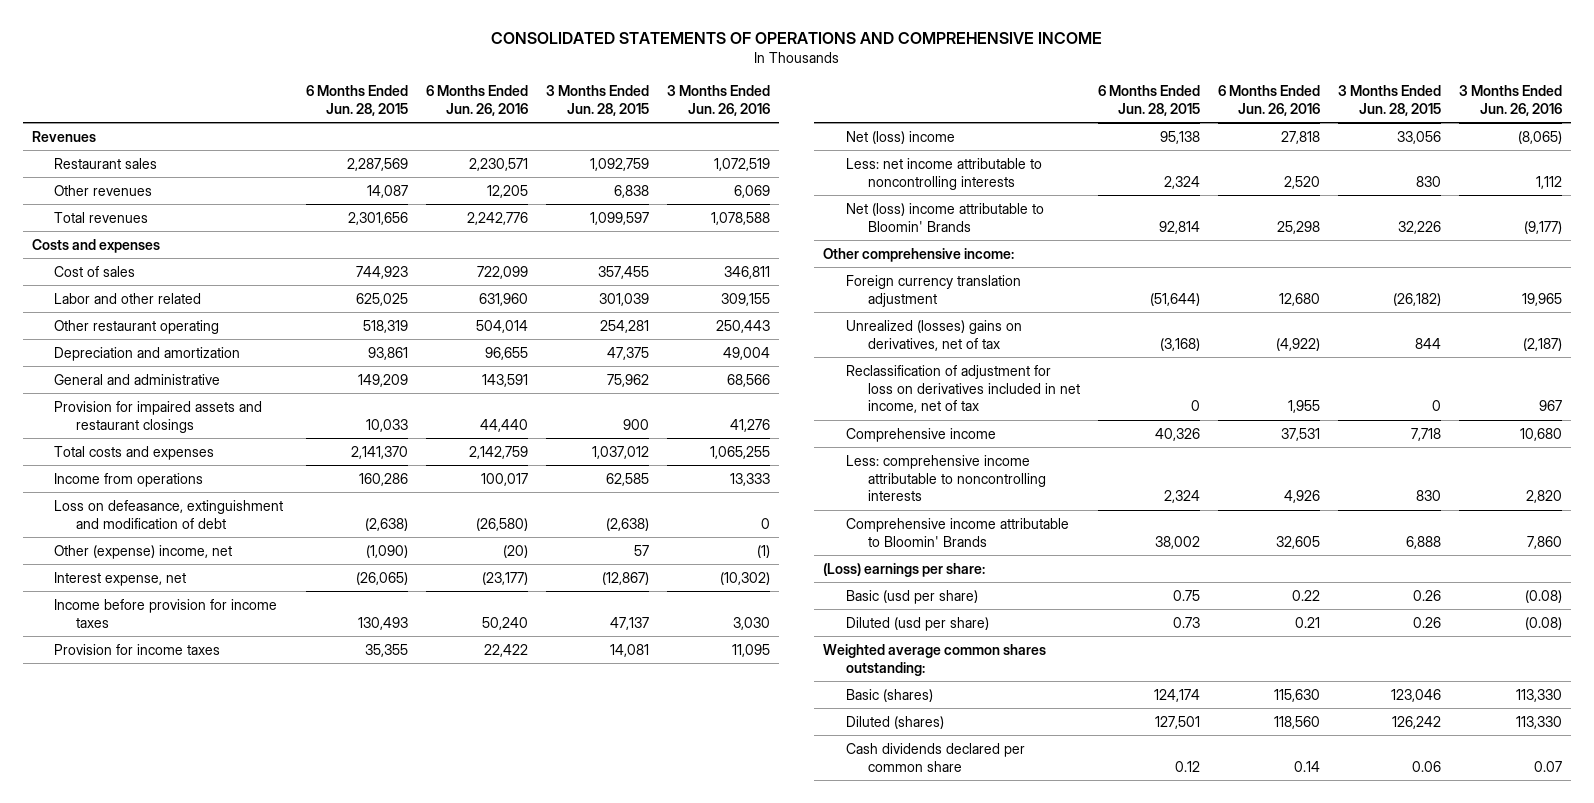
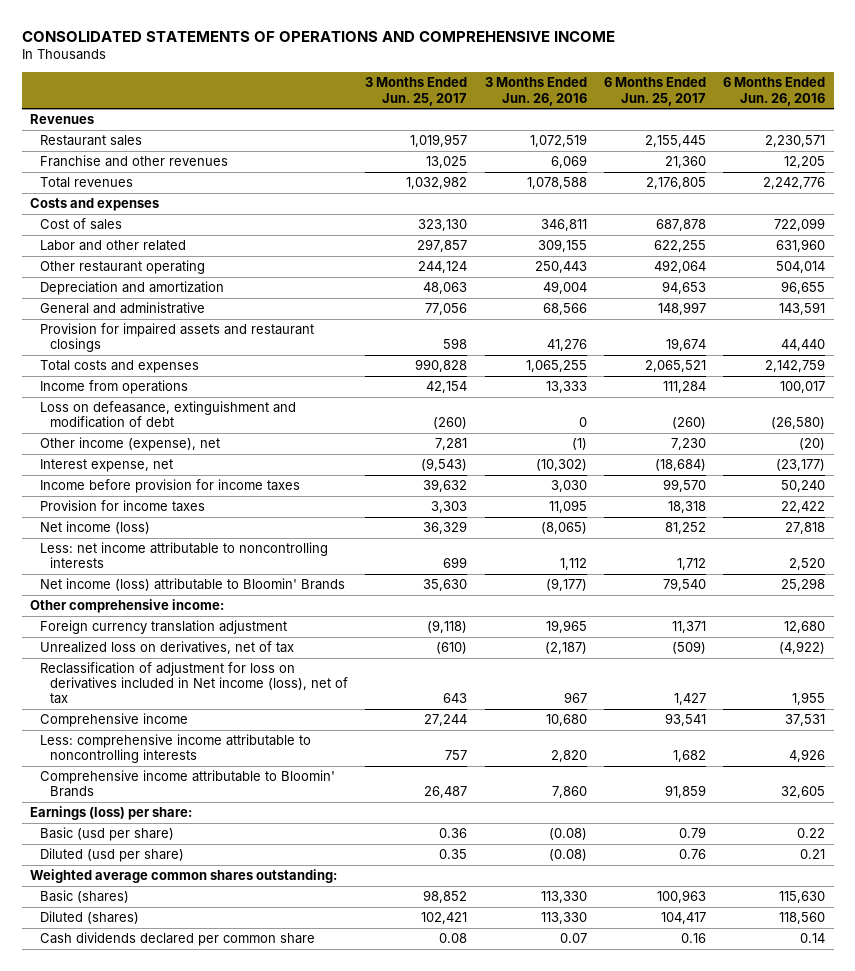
- | 6 Months Ended Jun. 28, 2015 | 6 Months Ended Jun. 26, 2016 | 3 Months Ended Jun. 28, 2015 | 3 Months Ended Jun. 26, 2016
+ | 3 Months Ended Jun. 25, 2017 | 3 Months Ended Jun. 26, 2016 | 6 Months Ended Jun. 25, 2017 | 6 Months Ended Jun. 26, 2016
- Other revenues | 14,087 | 12,205 | 6,838 | 6,069
+ Franchise and other revenues | 13,025 | 6,069 | 21,360 | 12,205
- Other (expense) income, net | (1,090) | (20) | 57 | (1)
+ Other income (expense), net | 7,281 | (1) | 7,230 | (20)
- Net (loss) income | 95,138 | 27,818 | 33,056 | (8,065)
+ Net income (loss) | 36,329 | (8,065) | 81,252 | 27,818
- Net (loss) income attributable to Bloomin' Brands | 92,814 | 25,298 | 32,226 | (9,177)
+ Net income (loss) attributable to Bloomin' Brands | 35,630 | (9,177) | 79,540 | 25,298
- Unrealized (losses) gains on derivatives, net of tax | (3,168) | (4,922) | 844 | (2,187)
- Reclassification of adjustment for loss on derivatives included in net income, net of tax | 0 | 1,955 | 0 | 967
+ Unrealized loss on derivatives, net of tax | (610) | (2,187) | (509) | (4,922)
+ Reclassification of adjustment for loss on derivatives included in Net income (loss), net of tax | 643 | 967 | 1,427 | 1,955
- (Loss) earnings per share:
+ Earnings (loss) per share:

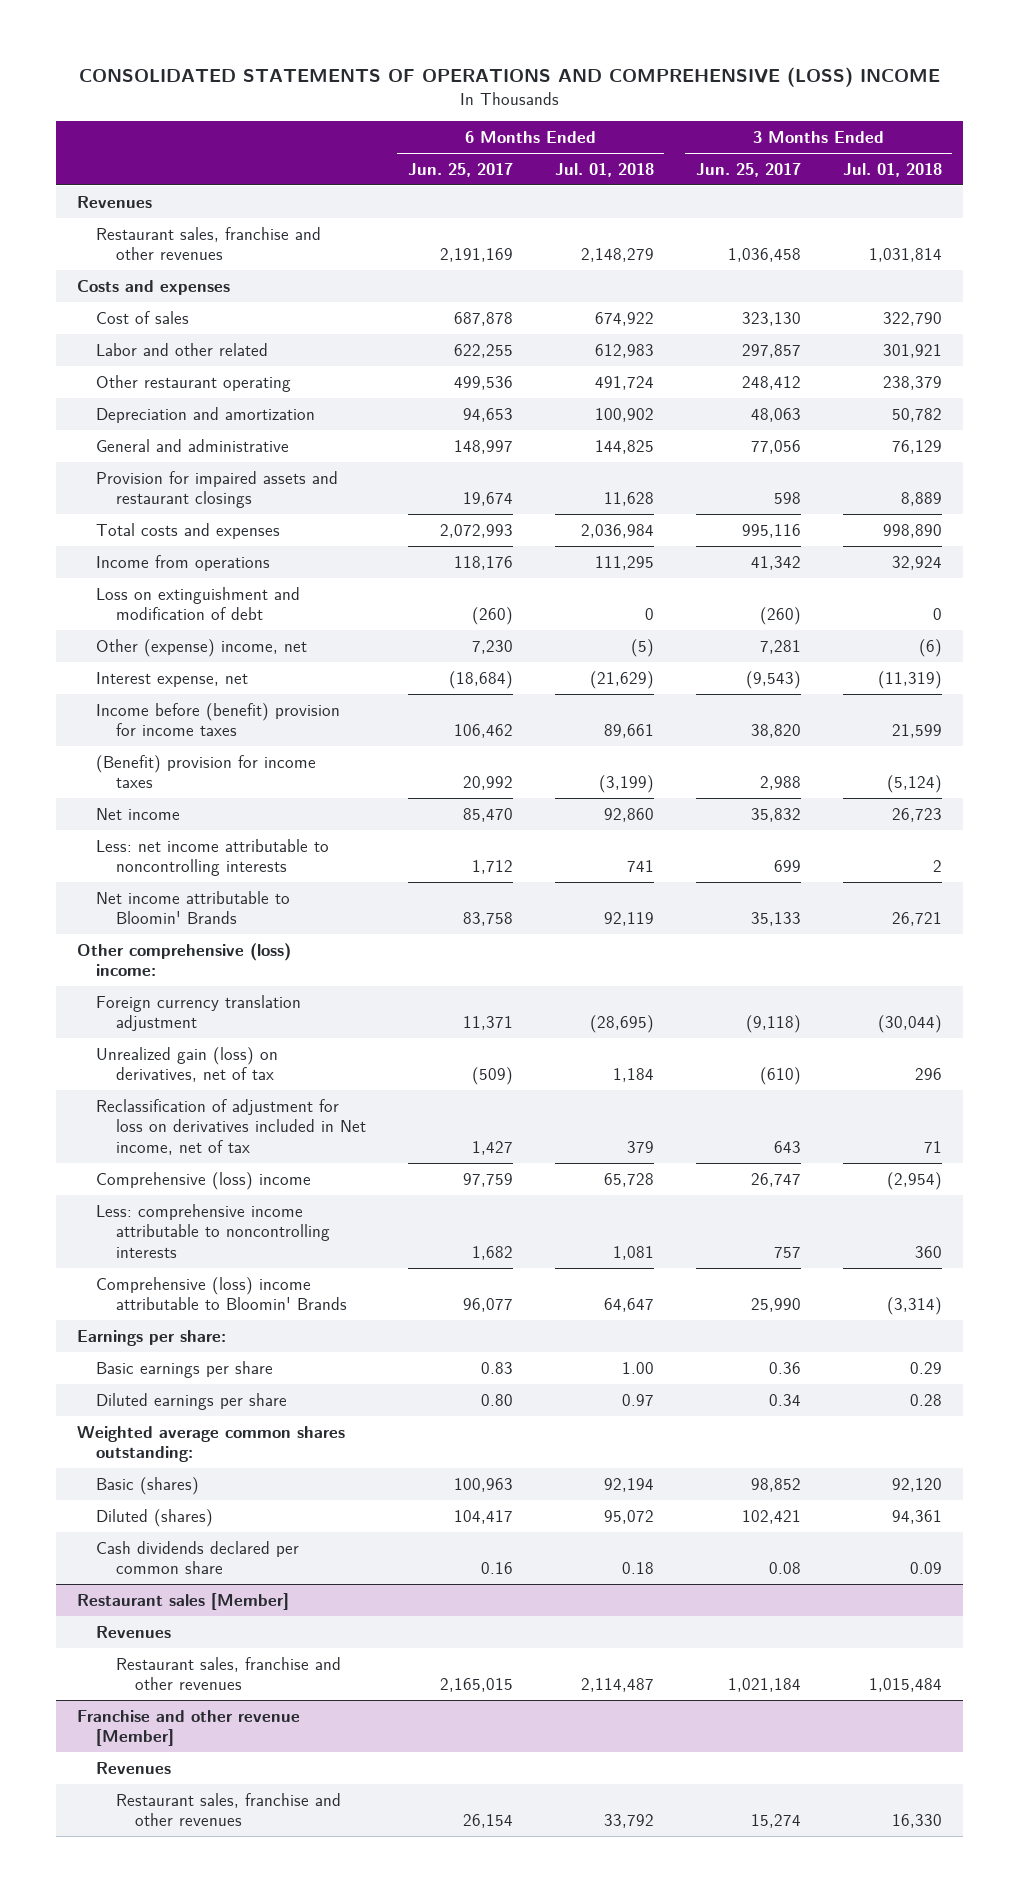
- CONSOLIDATED STATEMENTS OF OPERATIONS AND COMPREHENSIVE INCOME
+ CONSOLIDATED STATEMENTS OF OPERATIONS AND COMPREHENSIVE (LOSS) INCOME
- | 3 Months Ended Jun. 25, 2017 | 3 Months Ended Jun. 26, 2016 | 6 Months Ended Jun. 25, 2017 | 6 Months Ended Jun. 26, 2016
+ | 6 Months Ended Jun. 25, 2017 | 6 Months Ended Jul. 01, 2018 | 3 Months Ended Jun. 25, 2017 | 3 Months Ended Jul. 01, 2018
- Restaurant sales | 1,019,957 | 1,072,519 | 2,155,445 | 2,230,571
- Franchise and other revenues | 13,025 | 6,069 | 21,360 | 12,205
- Total revenues | 1,032,982 | 1,078,588 | 2,176,805 | 2,242,776
+ Restaurant sales, franchise and other revenues | 2,191,169 | 2,148,279 | 1,036,458 | 1,031,814
- Other restaurant operating | 244,124 | 250,443 | 492,064 | 504,014
+ Other restaurant operating | 499,536 | 491,724 | 248,412 | 238,379
- Total costs and expenses | 990,828 | 1,065,255 | 2,065,521 | 2,142,759
- Income from operations | 42,154 | 13,333 | 111,284 | 100,017
- Loss on defeasance, extinguishment and modification of debt | (260) | 0 | (260) | (26,580)
- Other income (expense), net | 7,281 | (1) | 7,230 | (20)
+ Total costs and expenses | 2,072,993 | 2,036,984 | 995,116 | 998,890
+ Income from operations | 118,176 | 111,295 | 41,342 | 32,924
+ Loss on extinguishment and modification of debt | (260) | 0 | (260) | 0
+ Other (expense) income, net | 7,230 | (5) | 7,281 | (6)
- Income before provision for income taxes | 39,632 | 3,030 | 99,570 | 50,240
- Provision for income taxes | 3,303 | 11,095 | 18,318 | 22,422
- Net income (loss) | 36,329 | (8,065) | 81,252 | 27,818
+ Income before (benefit) provision for income taxes | 106,462 | 89,661 | 38,820 | 21,599
+ (Benefit) provision for income taxes | 20,992 | (3,199) | 2,988 | (5,124)
+ Net income | 85,470 | 92,860 | 35,832 | 26,723
- Net income (loss) attributable to Bloomin' Brands | 35,630 | (9,177) | 79,540 | 25,298
- Other comprehensive income:
+ Net income attributable to Bloomin' Brands | 83,758 | 92,119 | 35,133 | 26,721
+ Other comprehensive (loss) income:
- Unrealized loss on derivatives, net of tax | (610) | (2,187) | (509) | (4,922)
- Reclassification of adjustment for loss on derivatives included in Net income (loss), net of tax | 643 | 967 | 1,427 | 1,955
- Comprehensive income | 27,244 | 10,680 | 93,541 | 37,531
+ Unrealized gain (loss) on derivatives, net of tax | (509) | 1,184 | (610) | 296
+ Reclassification of adjustment for loss on derivatives included in Net income, net of tax | 1,427 | 379 | 643 | 71
+ Comprehensive (loss) income | 97,759 | 65,728 | 26,747 | (2,954)
- Comprehensive income attributable to Bloomin' Brands | 26,487 | 7,860 | 91,859 | 32,605
- Earnings (loss) per share:
- Basic (usd per share) | 0.36 | (0.08) | 0.79 | 0.22
- Diluted (usd per share) | 0.35 | (0.08) | 0.76 | 0.21
+ Comprehensive (loss) income attributable to Bloomin' Brands | 96,077 | 64,647 | 25,990 | (3,314)
+ Earnings per share:
+ Basic earnings per share | 0.83 | 1.00 | 0.36 | 0.29
+ Diluted earnings per share | 0.80 | 0.97 | 0.34 | 0.28
+ Restaurant sales [Member]
+ Revenues
+ Restaurant sales, franchise and other revenues | 2,165,015 | 2,114,487 | 1,021,184 | 1,015,484
+ Franchise and other revenue [Member]
+ Revenues
+ Restaurant sales, franchise and other revenues | 26,154 | 33,792 | 15,274 | 16,330

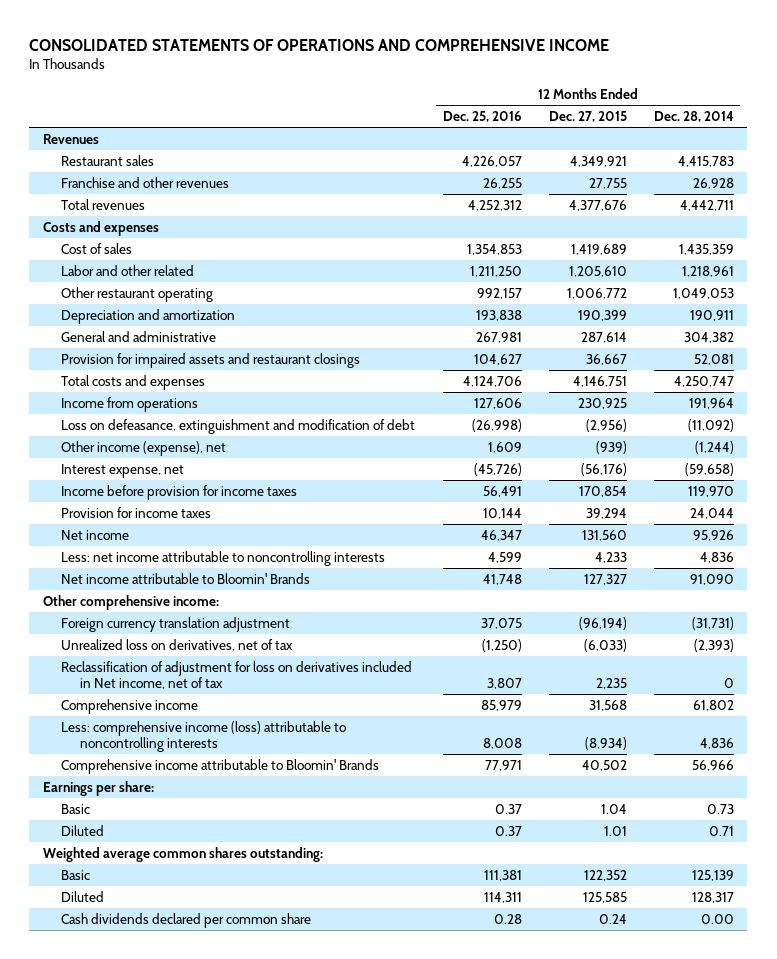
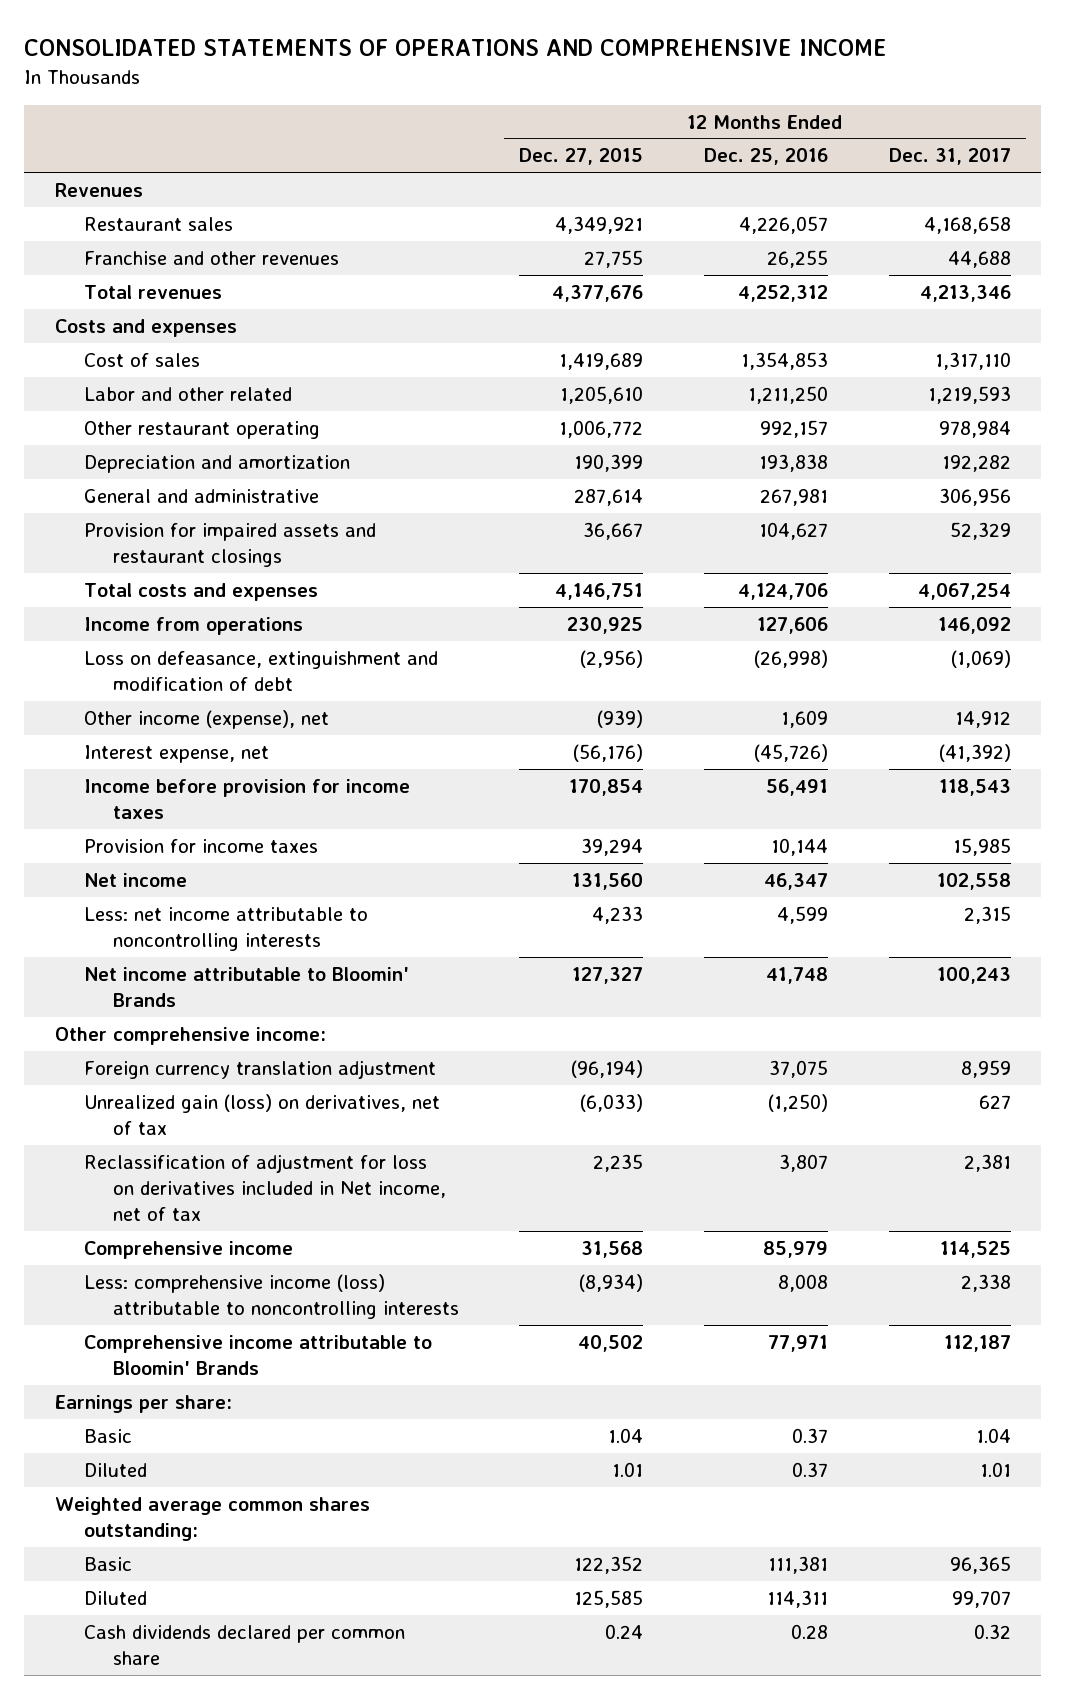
- | 12 Months Ended Dec. 25, 2016 | 12 Months Ended Dec. 27, 2015 | 12 Months Ended Dec. 28, 2014
+ | 12 Months Ended Dec. 27, 2015 | 12 Months Ended Dec. 25, 2016 | 12 Months Ended Dec. 31, 2017
- Unrealized loss on derivatives, net of tax | (1,250) | (6,033) | (2,393)
+ Unrealized gain (loss) on derivatives, net of tax | (6,033) | (1,250) | 627

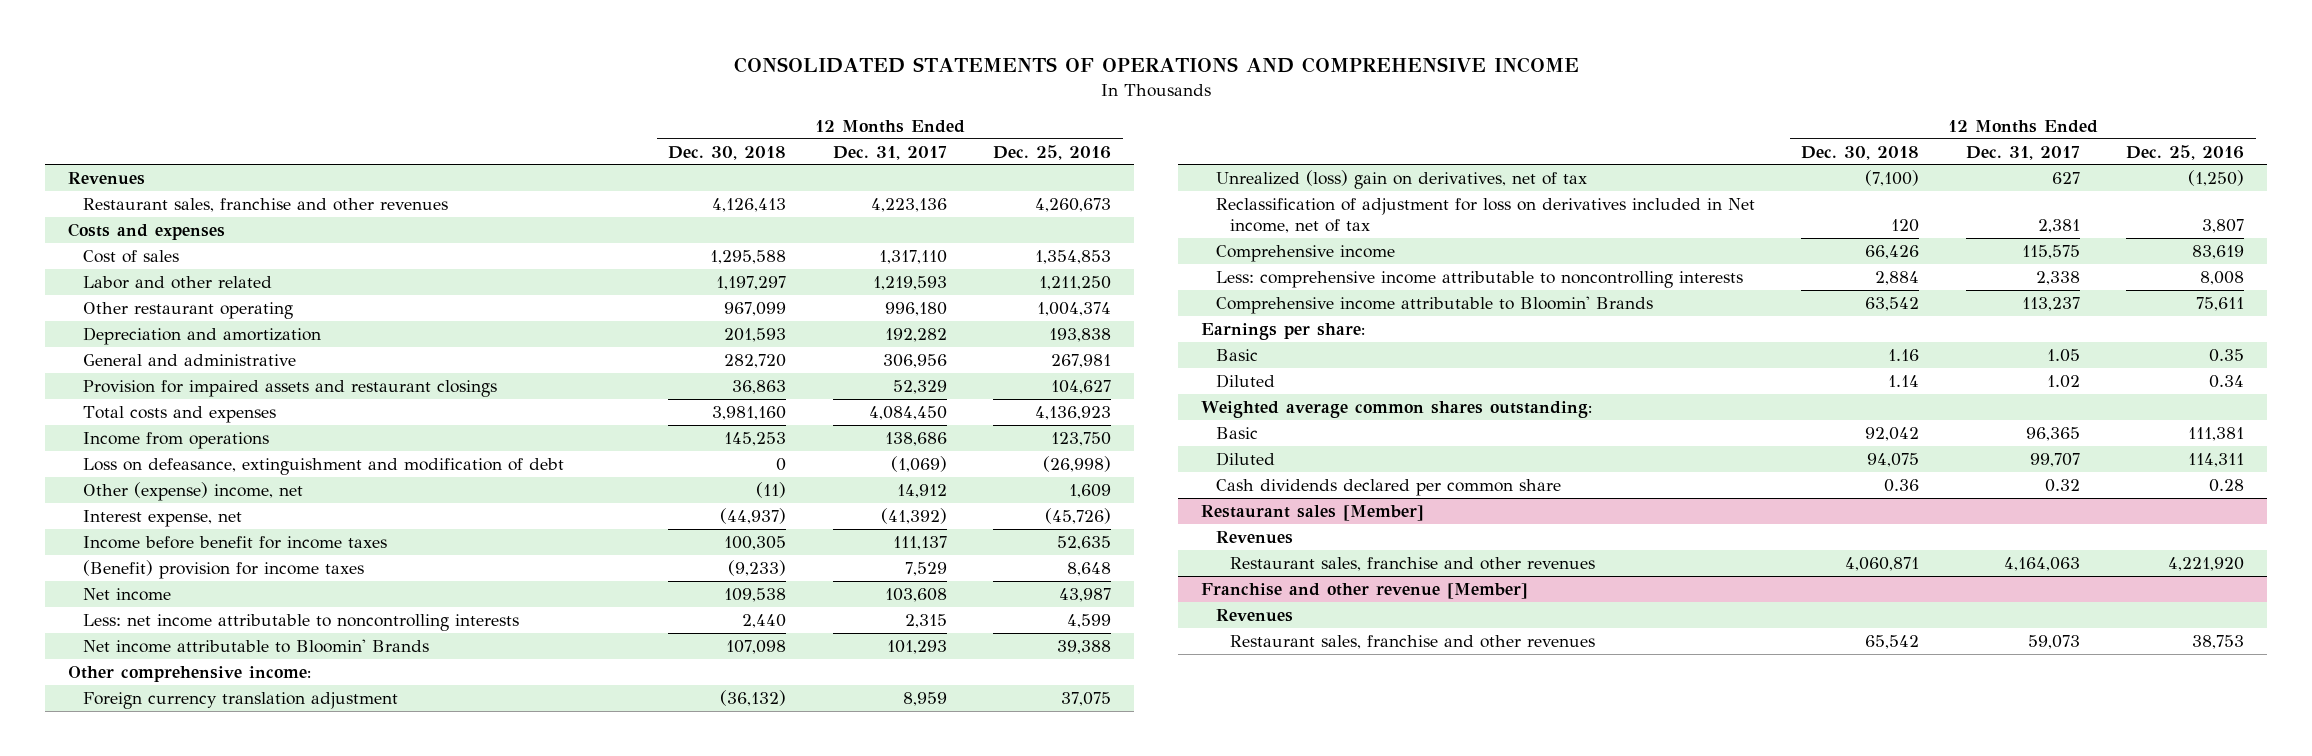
- | 12 Months Ended Dec. 27, 2015 | 12 Months Ended Dec. 25, 2016 | 12 Months Ended Dec. 31, 2017
+ | 12 Months Ended Dec. 30, 2018 | 12 Months Ended Dec. 31, 2017 | 12 Months Ended Dec. 25, 2016
- Restaurant sales | 4,349,921 | 4,226,057 | 4,168,658
- Franchise and other revenues | 27,755 | 26,255 | 44,688
- Total revenues | 4,377,676 | 4,252,312 | 4,213,346
+ Restaurant sales, franchise and other revenues | 4,126,413 | 4,223,136 | 4,260,673
- Other restaurant operating | 1,006,772 | 992,157 | 978,984
+ Other restaurant operating | 967,099 | 996,180 | 1,004,374
- Total costs and expenses | 4,146,751 | 4,124,706 | 4,067,254
- Income from operations | 230,925 | 127,606 | 146,092
+ Total costs and expenses | 3,981,160 | 4,084,450 | 4,136,923
+ Income from operations | 145,253 | 138,686 | 123,750
- Other income (expense), net | (939) | 1,609 | 14,912
+ Other (expense) income, net | (11) | 14,912 | 1,609
- Income before provision for income taxes | 170,854 | 56,491 | 118,543
- Provision for income taxes | 39,294 | 10,144 | 15,985
- Net income | 131,560 | 46,347 | 102,558
+ Income before benefit for income taxes | 100,305 | 111,137 | 52,635
+ (Benefit) provision for income taxes | (9,233) | 7,529 | 8,648
+ Net income | 109,538 | 103,608 | 43,987
- Net income attributable to Bloomin' Brands | 127,327 | 41,748 | 100,243
+ Net income attributable to Bloomin' Brands | 107,098 | 101,293 | 39,388
- Unrealized gain (loss) on derivatives, net of tax | (6,033) | (1,250) | 627
+ Unrealized (loss) gain on derivatives, net of tax | (7,100) | 627 | (1,250)
- Comprehensive income | 31,568 | 85,979 | 114,525
- Less: comprehensive income (loss) attributable to noncontrolling interests | (8,934) | 8,008 | 2,338
- Comprehensive income attributable to Bloomin' Brands | 40,502 | 77,971 | 112,187
+ Comprehensive income | 66,426 | 115,575 | 83,619
+ Less: comprehensive income attributable to noncontrolling interests | 2,884 | 2,338 | 8,008
+ Comprehensive income attributable to Bloomin' Brands | 63,542 | 113,237 | 75,611
- Basic | 1.04 | 0.37 | 1.04
- Diluted | 1.01 | 0.37 | 1.01
+ Basic | 1.16 | 1.05 | 0.35
+ Diluted | 1.14 | 1.02 | 0.34
+ Restaurant sales [Member]
+ Revenues
+ Restaurant sales, franchise and other revenues | 4,060,871 | 4,164,063 | 4,221,920
+ Franchise and other revenue [Member]
+ Revenues
+ Restaurant sales, franchise and other revenues | 65,542 | 59,073 | 38,753

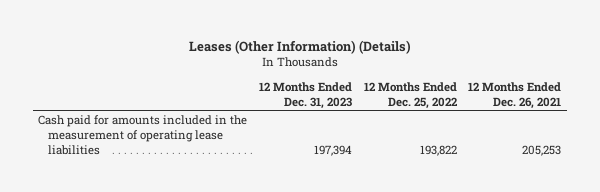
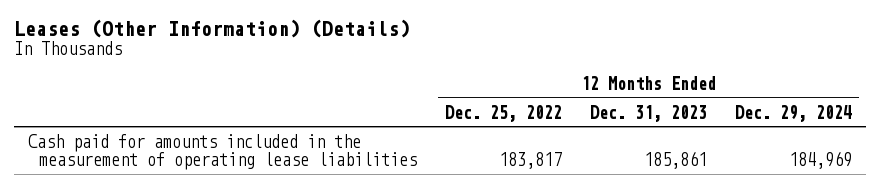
- | 12 Months Ended Dec. 31, 2023 | 12 Months Ended Dec. 25, 2022 | 12 Months Ended Dec. 26, 2021
+ | 12 Months Ended Dec. 25, 2022 | 12 Months Ended Dec. 31, 2023 | 12 Months Ended Dec. 29, 2024
- Cash paid for amounts included in the measurement of operating lease liabilities | 197,394 | 193,822 | 205,253
+ Cash paid for amounts included in the measurement of operating lease liabilities | 183,817 | 185,861 | 184,969

